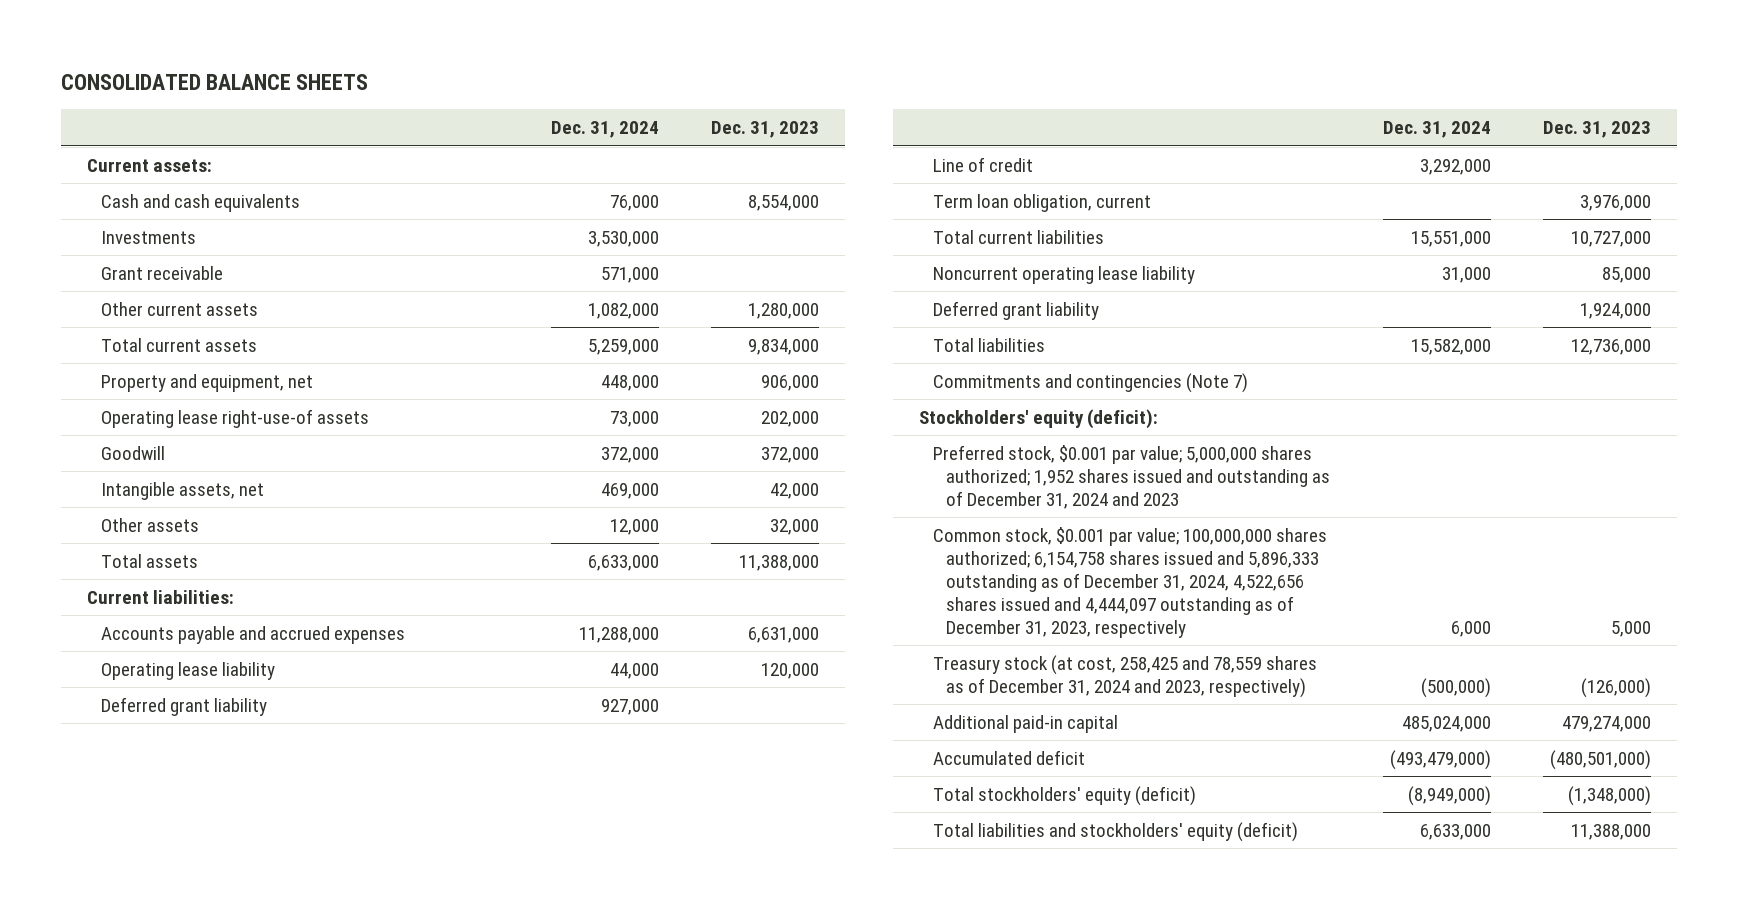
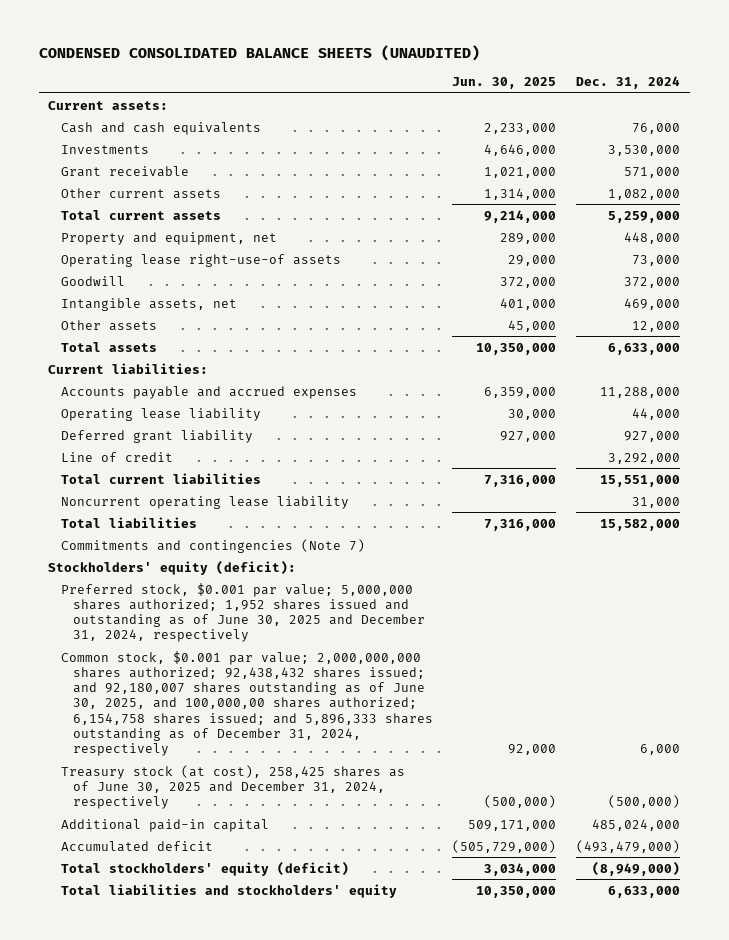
- CONSOLIDATED BALANCE SHEETS
+ CONDENSED CONSOLIDATED BALANCE SHEETS (UNAUDITED)
- | Dec. 31, 2024 | Dec. 31, 2023
+ | Jun. 30, 2025 | Dec. 31, 2024
- Term loan obligation, current | | 3,976,000
- Deferred grant liability | | 1,924,000
- Preferred stock, $0.001 par value; 5,000,000 shares authorized; 1,952 shares issued and outstanding as of December 31, 2024 and 2023
- Common stock, $0.001 par value; 100,000,000 shares authorized; 6,154,758 shares issued and 5,896,333 outstanding as of December 31, 2024, 4,522,656 shares issued and 4,444,097 outstanding as of December 31, 2023, respectively | 6,000 | 5,000
- Treasury stock (at cost, 258,425 and 78,559 shares as of December 31, 2024 and 2023, respectively) | (500,000) | (126,000)
+ Preferred stock, $0.001 par value; 5,000,000 shares authorized; 1,952 shares issued and outstanding as of June 30, 2025 and December 31, 2024, respectively
+ Common stock, $0.001 par value; 2,000,000,000 shares authorized; 92,438,432 shares issued; and 92,180,007 shares outstanding as of June 30, 2025, and 100,000,00 shares authorized; 6,154,758 shares issued; and 5,896,333 shares outstanding as of December 31, 2024, respectively | 92,000 | 6,000
+ Treasury stock (at cost), 258,425 shares as of June 30, 2025 and December 31, 2024, respectively | (500,000) | (500,000)
- Total liabilities and stockholders' equity (deficit) | 6,633,000 | 11,388,000
+ Total liabilities and stockholders' equity | 10,350,000 | 6,633,000

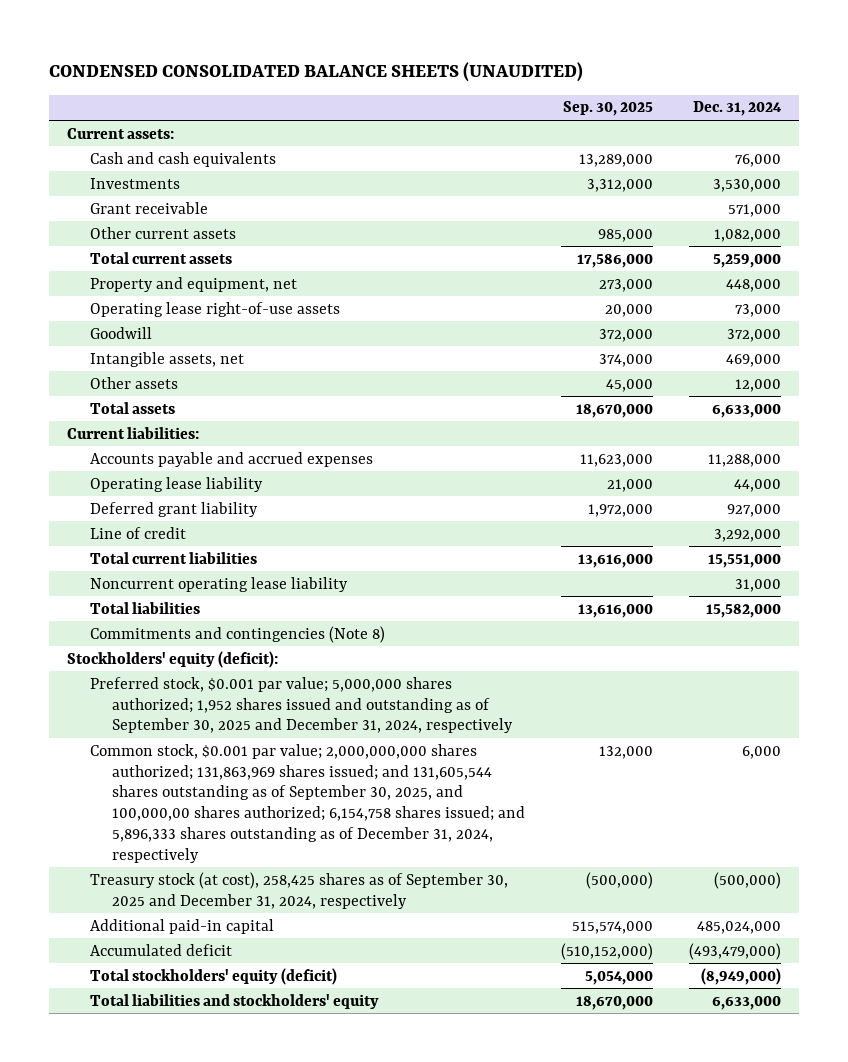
- | Jun. 30, 2025 | Dec. 31, 2024
+ | Sep. 30, 2025 | Dec. 31, 2024
- Operating lease right-use-of assets | 29,000 | 73,000
+ Operating lease right-of-use assets | 20,000 | 73,000
- Commitments and contingencies (Note 7)
+ Commitments and contingencies (Note 8)
- Preferred stock, $0.001 par value; 5,000,000 shares authorized; 1,952 shares issued and outstanding as of June 30, 2025 and December 31, 2024, respectively
- Common stock, $0.001 par value; 2,000,000,000 shares authorized; 92,438,432 shares issued; and 92,180,007 shares outstanding as of June 30, 2025, and 100,000,00 shares authorized; 6,154,758 shares issued; and 5,896,333 shares outstanding as of December 31, 2024, respectively | 92,000 | 6,000
- Treasury stock (at cost), 258,425 shares as of June 30, 2025 and December 31, 2024, respectively | (500,000) | (500,000)
+ Preferred stock, $0.001 par value; 5,000,000 shares authorized; 1,952 shares issued and outstanding as of September 30, 2025 and December 31, 2024, respectively
+ Common stock, $0.001 par value; 2,000,000,000 shares authorized; 131,863,969 shares issued; and 131,605,544 shares outstanding as of September 30, 2025, and 100,000,00 shares authorized; 6,154,758 shares issued; and 5,896,333 shares outstanding as of December 31, 2024, respectively | 132,000 | 6,000
+ Treasury stock (at cost), 258,425 shares as of September 30, 2025 and December 31, 2024, respectively | (500,000) | (500,000)

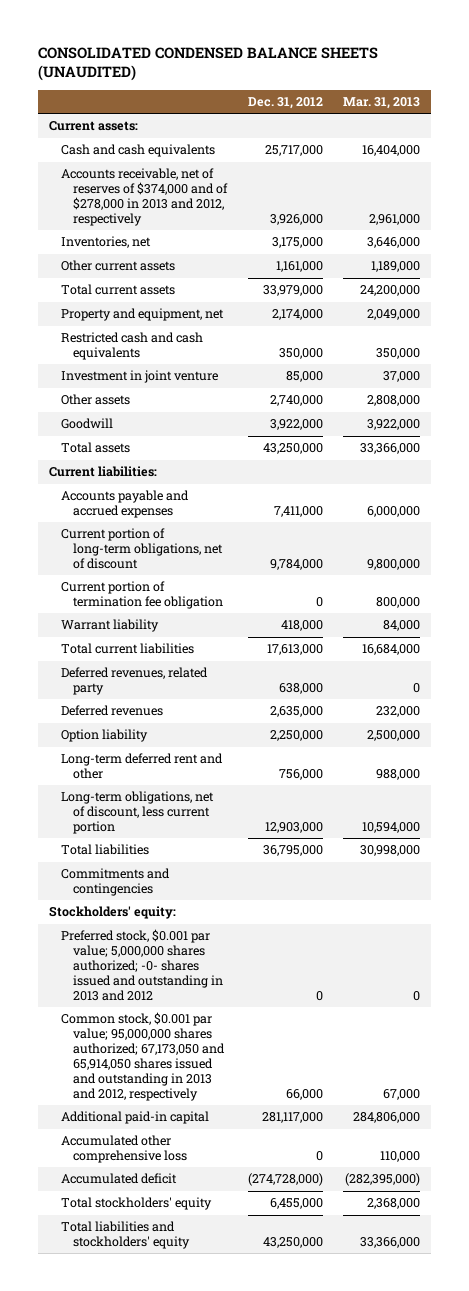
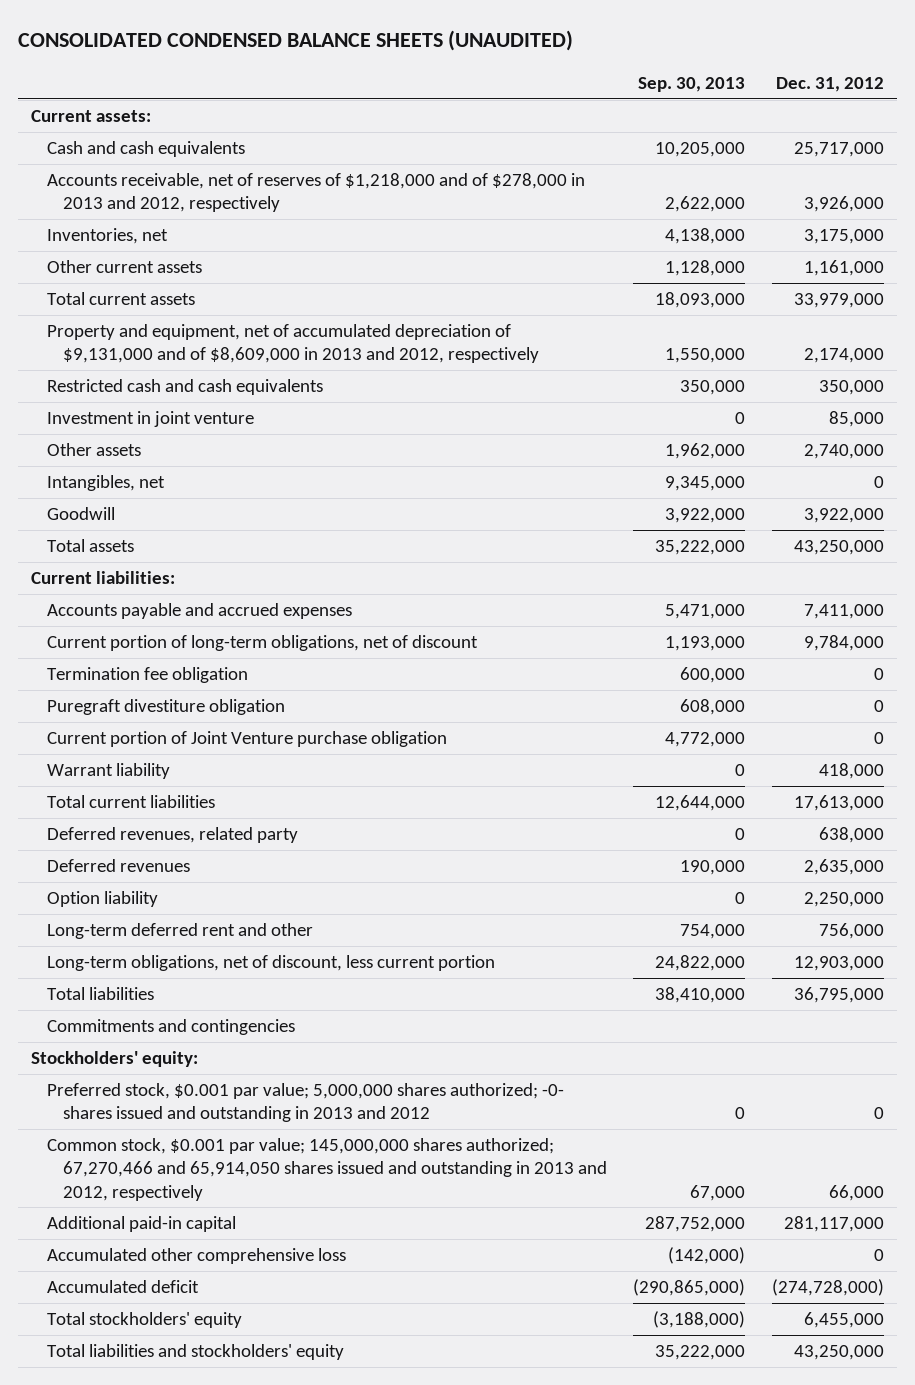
- | Dec. 31, 2012 | Mar. 31, 2013
+ | Sep. 30, 2013 | Dec. 31, 2012
- Accounts receivable, net of reserves of $374,000 and of $278,000 in 2013 and 2012, respectively | 3,926,000 | 2,961,000
+ Accounts receivable, net of reserves of $1,218,000 and of $278,000 in 2013 and 2012, respectively | 2,622,000 | 3,926,000
- Property and equipment, net | 2,174,000 | 2,049,000
+ Property and equipment, net of accumulated depreciation of $9,131,000 and of $8,609,000 in 2013 and 2012, respectively | 1,550,000 | 2,174,000
+ Intangibles, net | 9,345,000 | 0
- Current portion of termination fee obligation | 0 | 800,000
+ Termination fee obligation | 600,000 | 0
+ Puregraft divestiture obligation | 608,000 | 0
+ Current portion of Joint Venture purchase obligation | 4,772,000 | 0
- Common stock, $0.001 par value; 95,000,000 shares authorized; 67,173,050 and 65,914,050 shares issued and outstanding in 2013 and 2012, respectively | 66,000 | 67,000
+ Common stock, $0.001 par value; 145,000,000 shares authorized; 67,270,466 and 65,914,050 shares issued and outstanding in 2013 and 2012, respectively | 67,000 | 66,000

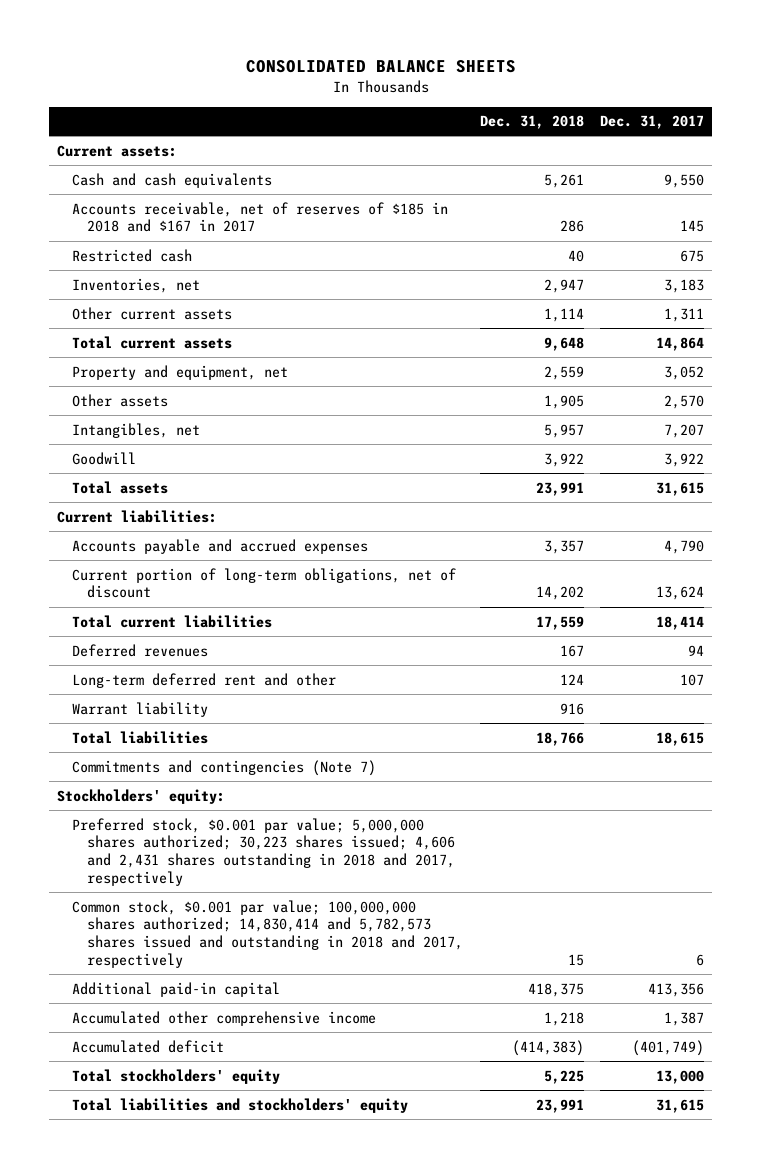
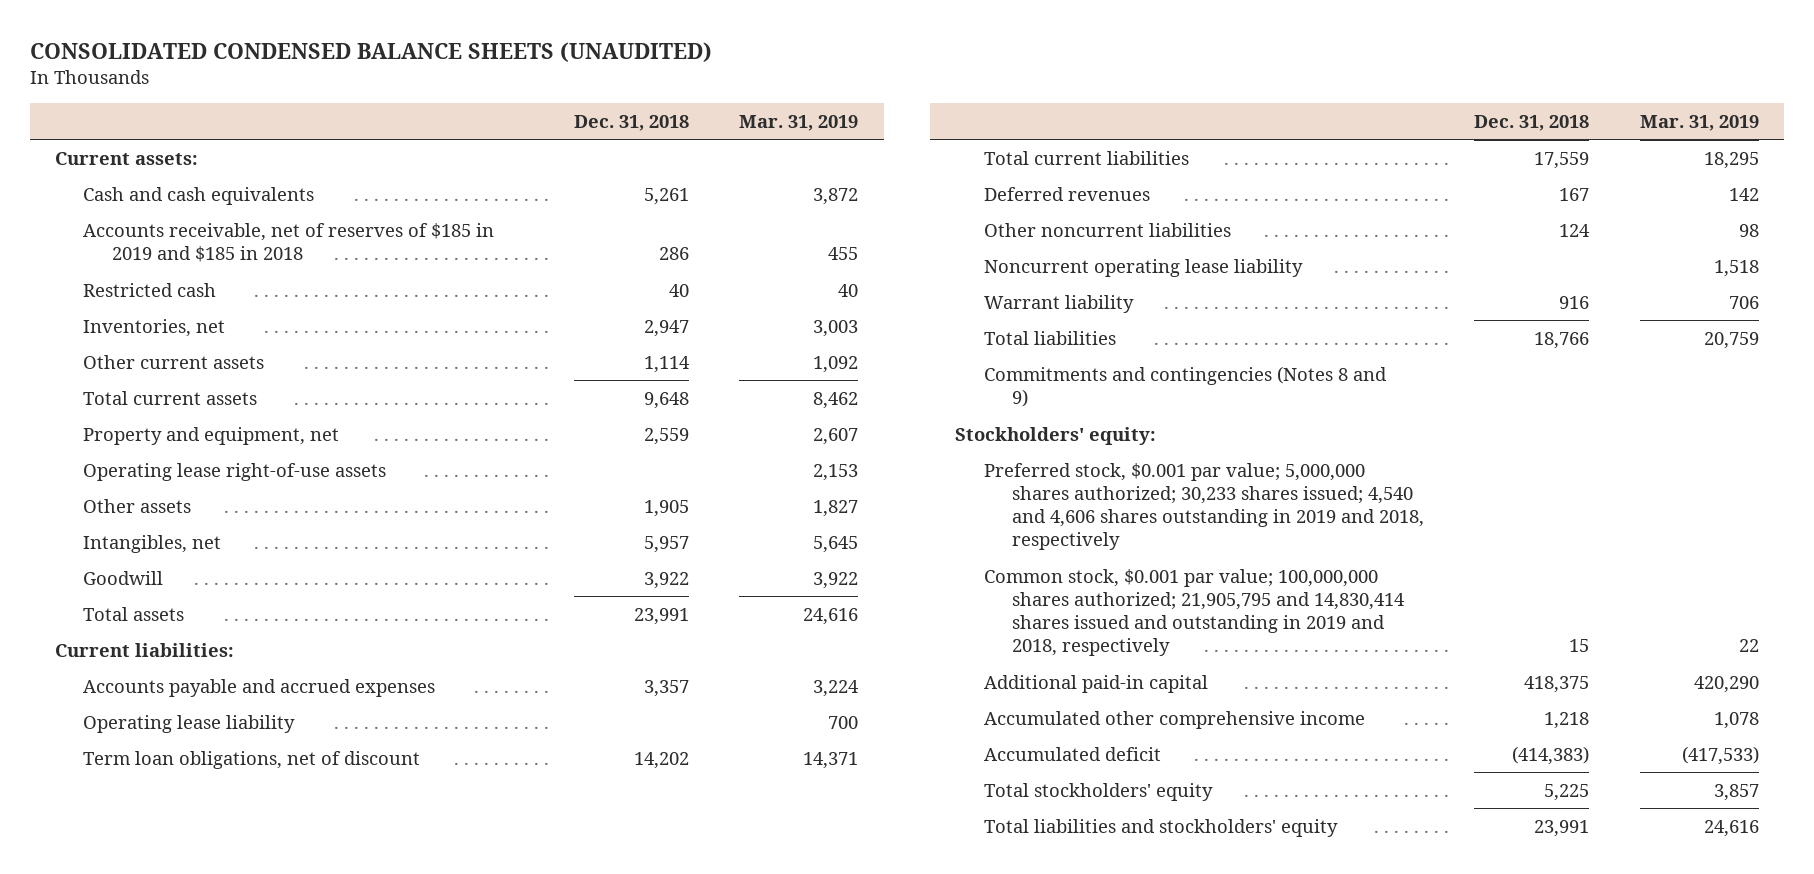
- CONSOLIDATED BALANCE SHEETS
+ CONSOLIDATED CONDENSED BALANCE SHEETS (UNAUDITED)
- | Dec. 31, 2018 | Dec. 31, 2017
+ | Dec. 31, 2018 | Mar. 31, 2019
- Accounts receivable, net of reserves of $185 in 2018 and $167 in 2017 | 286 | 145
+ Accounts receivable, net of reserves of $185 in 2019 and $185 in 2018 | 286 | 455
+ Operating lease right-of-use assets | | 2,153
- Current portion of long-term obligations, net of discount | 14,202 | 13,624
+ Operating lease liability | | 700
+ Term loan obligations, net of discount | 14,202 | 14,371
- Long-term deferred rent and other | 124 | 107
+ Other noncurrent liabilities | 124 | 98
+ Noncurrent operating lease liability | | 1,518
- Commitments and contingencies (Note 7)
+ Commitments and contingencies (Notes 8 and 9)
- Preferred stock, $0.001 par value; 5,000,000 shares authorized; 30,223 shares issued; 4,606 and 2,431 shares outstanding in 2018 and 2017, respectively
- Common stock, $0.001 par value; 100,000,000 shares authorized; 14,830,414 and 5,782,573 shares issued and outstanding in 2018 and 2017, respectively | 15 | 6
+ Preferred stock, $0.001 par value; 5,000,000 shares authorized; 30,233 shares issued; 4,540 and 4,606 shares outstanding in 2019 and 2018, respectively
+ Common stock, $0.001 par value; 100,000,000 shares authorized; 21,905,795 and 14,830,414 shares issued and outstanding in 2019 and 2018, respectively | 15 | 22

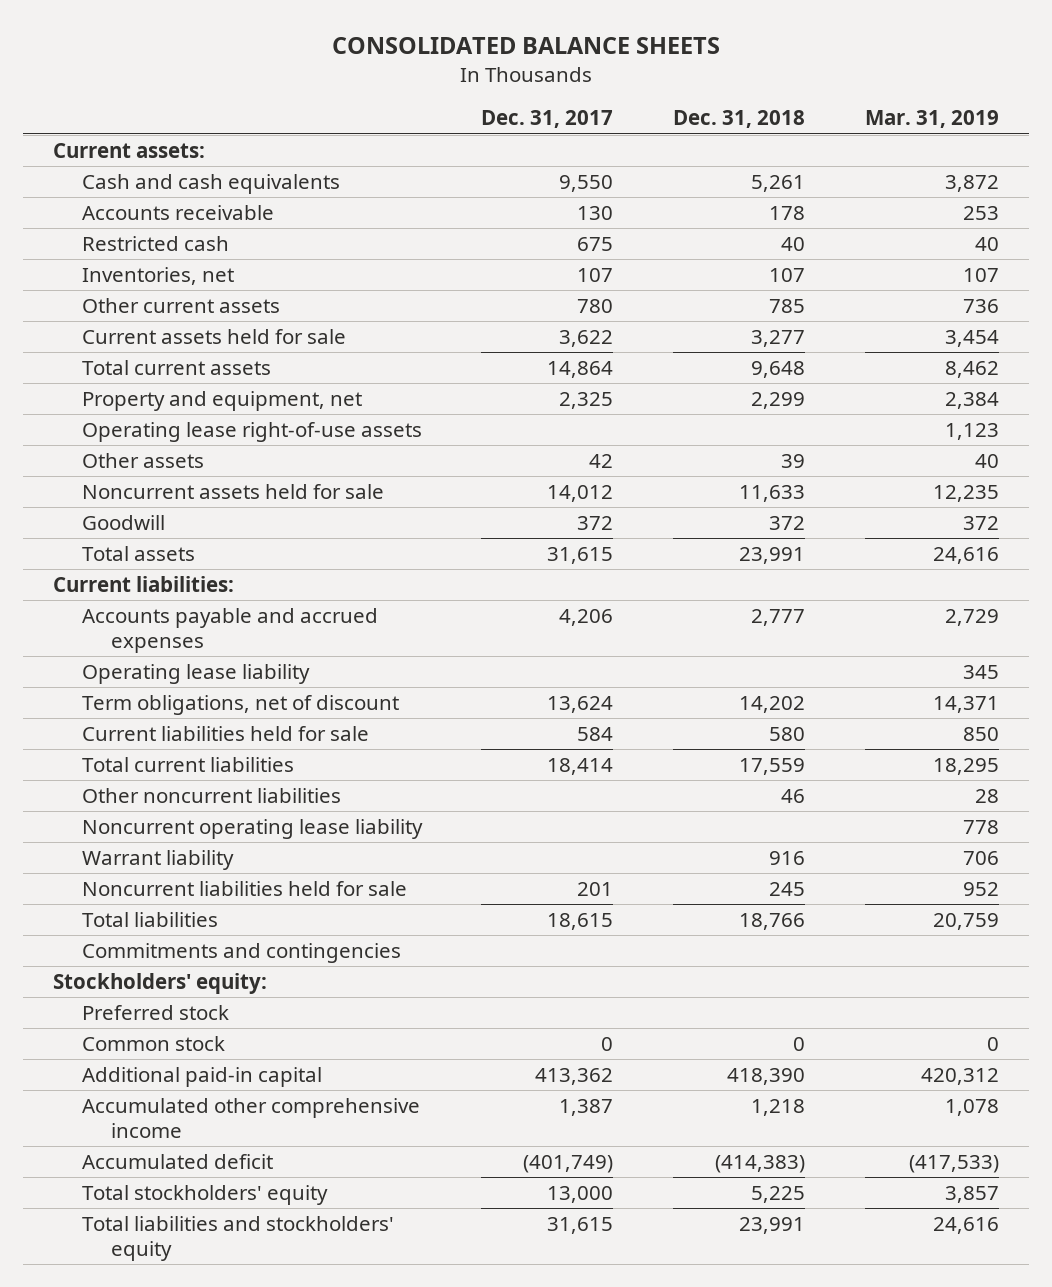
- CONSOLIDATED CONDENSED BALANCE SHEETS (UNAUDITED)
+ CONSOLIDATED BALANCE SHEETS
- | Dec. 31, 2018 | Mar. 31, 2019
+ | Dec. 31, 2017 | Dec. 31, 2018 | Mar. 31, 2019
- Accounts receivable, net of reserves of $185 in 2019 and $185 in 2018 | 286 | 455
+ Accounts receivable | 130 | 178 | 253
- Inventories, net | 2,947 | 3,003
- Other current assets | 1,114 | 1,092
+ Inventories, net | 107 | 107 | 107
+ Other current assets | 780 | 785 | 736
+ Current assets held for sale | 3,622 | 3,277 | 3,454
- Property and equipment, net | 2,559 | 2,607
- Operating lease right-of-use assets | | 2,153
- Other assets | 1,905 | 1,827
- Intangibles, net | 5,957 | 5,645
- Goodwill | 3,922 | 3,922
+ Property and equipment, net | 2,325 | 2,299 | 2,384
+ Operating lease right-of-use assets | | | 1,123
+ Other assets | 42 | 39 | 40
+ Noncurrent assets held for sale | 14,012 | 11,633 | 12,235
+ Goodwill | 372 | 372 | 372
- Accounts payable and accrued expenses | 3,357 | 3,224
- Operating lease liability | | 700
- Term loan obligations, net of discount | 14,202 | 14,371
+ Accounts payable and accrued expenses | 4,206 | 2,777 | 2,729
+ Operating lease liability | | | 345
+ Term obligations, net of discount | 13,624 | 14,202 | 14,371
+ Current liabilities held for sale | 584 | 580 | 850
- Deferred revenues | 167 | 142
- Other noncurrent liabilities | 124 | 98
- Noncurrent operating lease liability | | 1,518
+ Other noncurrent liabilities | | 46 | 28
+ Noncurrent operating lease liability | | | 778
+ Noncurrent liabilities held for sale | 201 | 245 | 952
- Commitments and contingencies (Notes 8 and 9)
+ Commitments and contingencies
- Preferred stock, $0.001 par value; 5,000,000 shares authorized; 30,233 shares issued; 4,540 and 4,606 shares outstanding in 2019 and 2018, respectively
- Common stock, $0.001 par value; 100,000,000 shares authorized; 21,905,795 and 14,830,414 shares issued and outstanding in 2019 and 2018, respectively | 15 | 22
- Additional paid-in capital | 418,375 | 420,290
+ Preferred stock
+ Common stock | 0 | 0 | 0
+ Additional paid-in capital | 413,362 | 418,390 | 420,312

